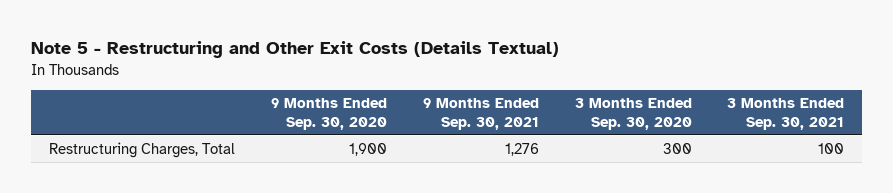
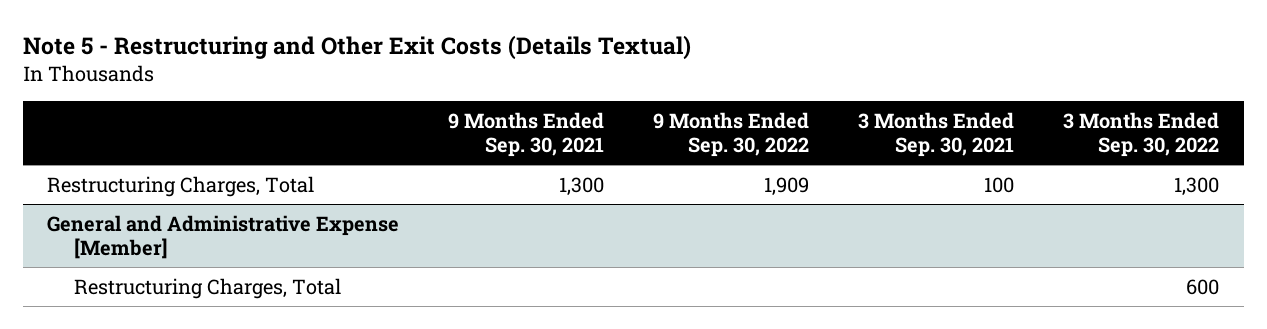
- | 9 Months Ended Sep. 30, 2020 | 9 Months Ended Sep. 30, 2021 | 3 Months Ended Sep. 30, 2020 | 3 Months Ended Sep. 30, 2021
+ | 9 Months Ended Sep. 30, 2021 | 9 Months Ended Sep. 30, 2022 | 3 Months Ended Sep. 30, 2021 | 3 Months Ended Sep. 30, 2022
- Restructuring Charges, Total | 1,900 | 1,276 | 300 | 100
+ Restructuring Charges, Total | 1,300 | 1,909 | 100 | 1,300
+ General and Administrative Expense [Member]
+ Restructuring Charges, Total | | | | 600

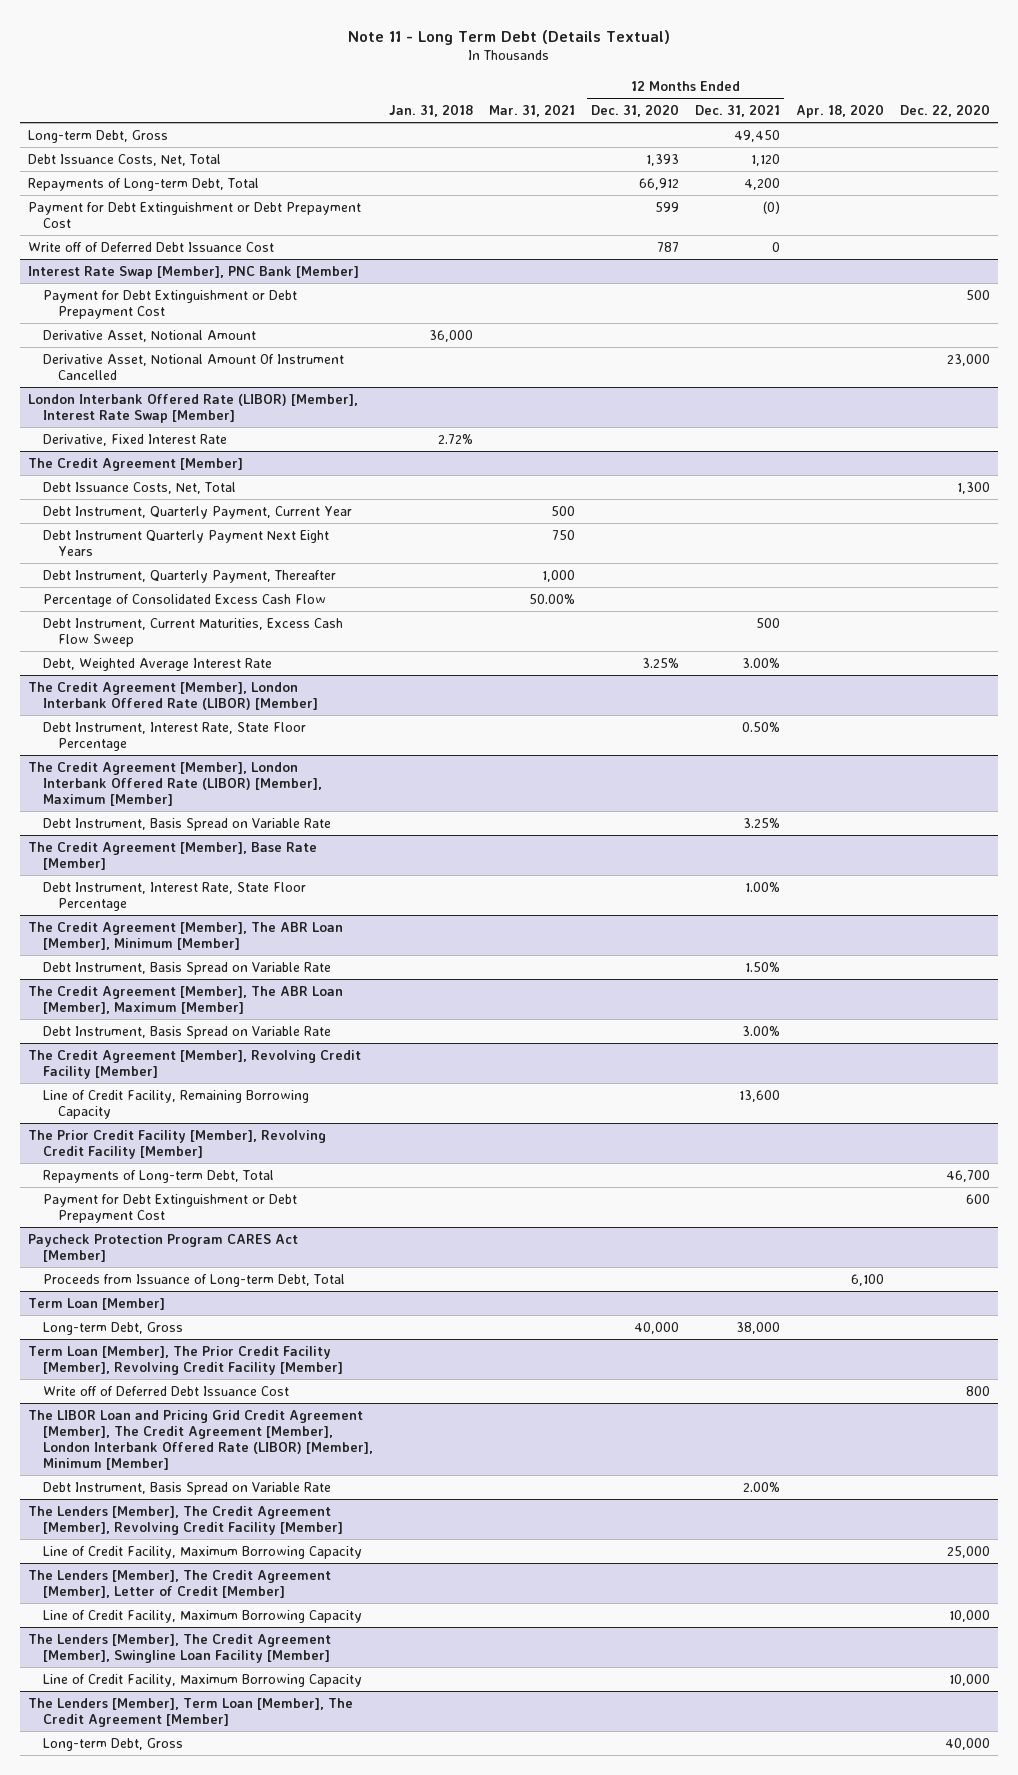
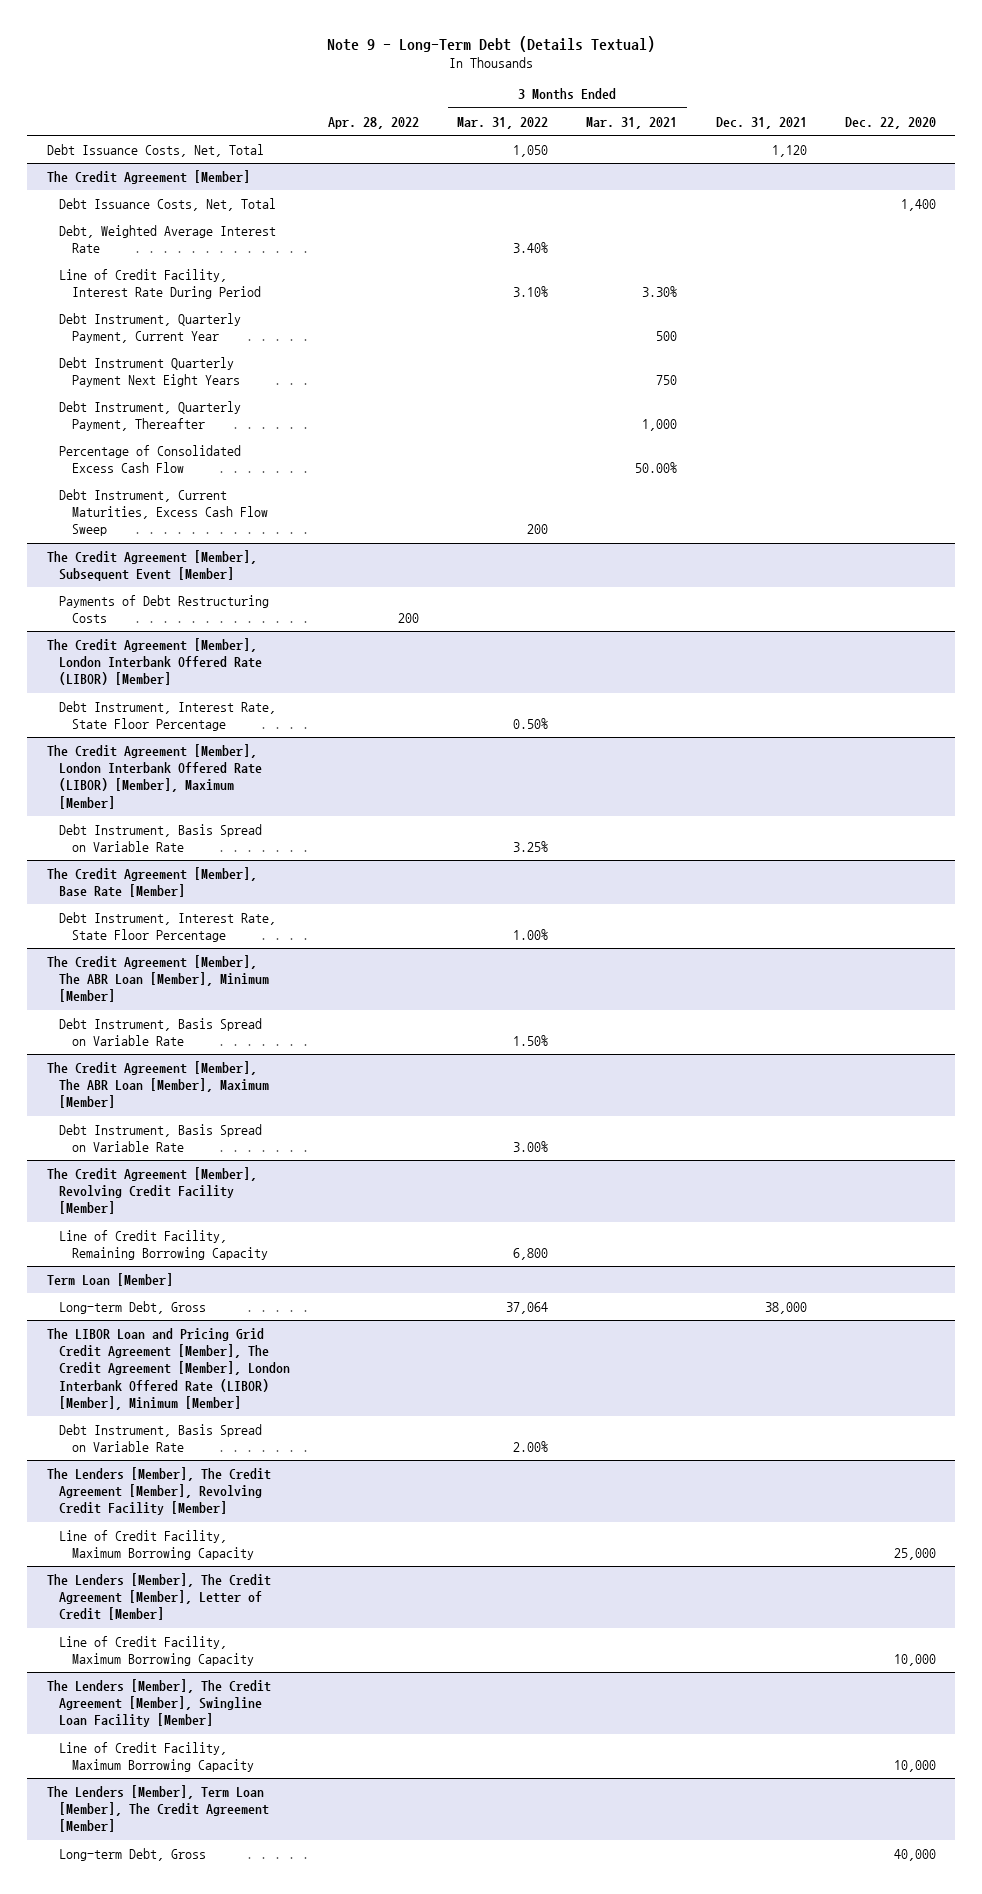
- Note 11 - Long Term Debt (Details Textual)
+ Note 9 - Long-Term Debt (Details Textual)
- | Jan. 31, 2018 | Mar. 31, 2021 | 12 Months Ended Dec. 31, 2020 | 12 Months Ended Dec. 31, 2021 | Apr. 18, 2020 | Dec. 22, 2020
+ | Apr. 28, 2022 | 3 Months Ended Mar. 31, 2022 | 3 Months Ended Mar. 31, 2021 | Dec. 31, 2021 | Dec. 22, 2020
- Long-term Debt, Gross | | | | 49,450 | |
- Repayments of Long-term Debt, Total | | | 66,912 | 4,200 | |
- Payment for Debt Extinguishment or Debt Prepayment Cost | | | 599 | (0) | |
- Write off of Deferred Debt Issuance Cost | | | 787 | 0 | |
- Interest Rate Swap [Member], PNC Bank [Member]
- Payment for Debt Extinguishment or Debt Prepayment Cost | | | | | | 500
- Derivative Asset, Notional Amount | 36,000 | | | | |
- Derivative Asset, Notional Amount Of Instrument Cancelled | | | | | | 23,000
- London Interbank Offered Rate (LIBOR) [Member], Interest Rate Swap [Member]
- Derivative, Fixed Interest Rate | 2.72% | | | | |
@ The Credit Agreement [Member]
- Debt Issuance Costs, Net, Total | | | | | | 1,300
+ Debt Issuance Costs, Net, Total | | | | | 1,400
moved up: Debt, Weighted Average Interest Rate | | 3.40% | | |
+ Line of Credit Facility, Interest Rate During Period | | 3.10% | 3.30% | |
+ The Credit Agreement [Member], Subsequent Event [Member]
+ Payments of Debt Restructuring Costs | 200 | | | |
- The Prior Credit Facility [Member], Revolving Credit Facility [Member]
- Repayments of Long-term Debt, Total | | | | | | 46,700
- Payment for Debt Extinguishment or Debt Prepayment Cost | | | | | | 600
- Paycheck Protection Program CARES Act [Member]
- Proceeds from Issuance of Long-term Debt, Total | | | | | 6,100 |
- Term Loan [Member], The Prior Credit Facility [Member], Revolving Credit Facility [Member]
- Write off of Deferred Debt Issuance Cost | | | | | | 800

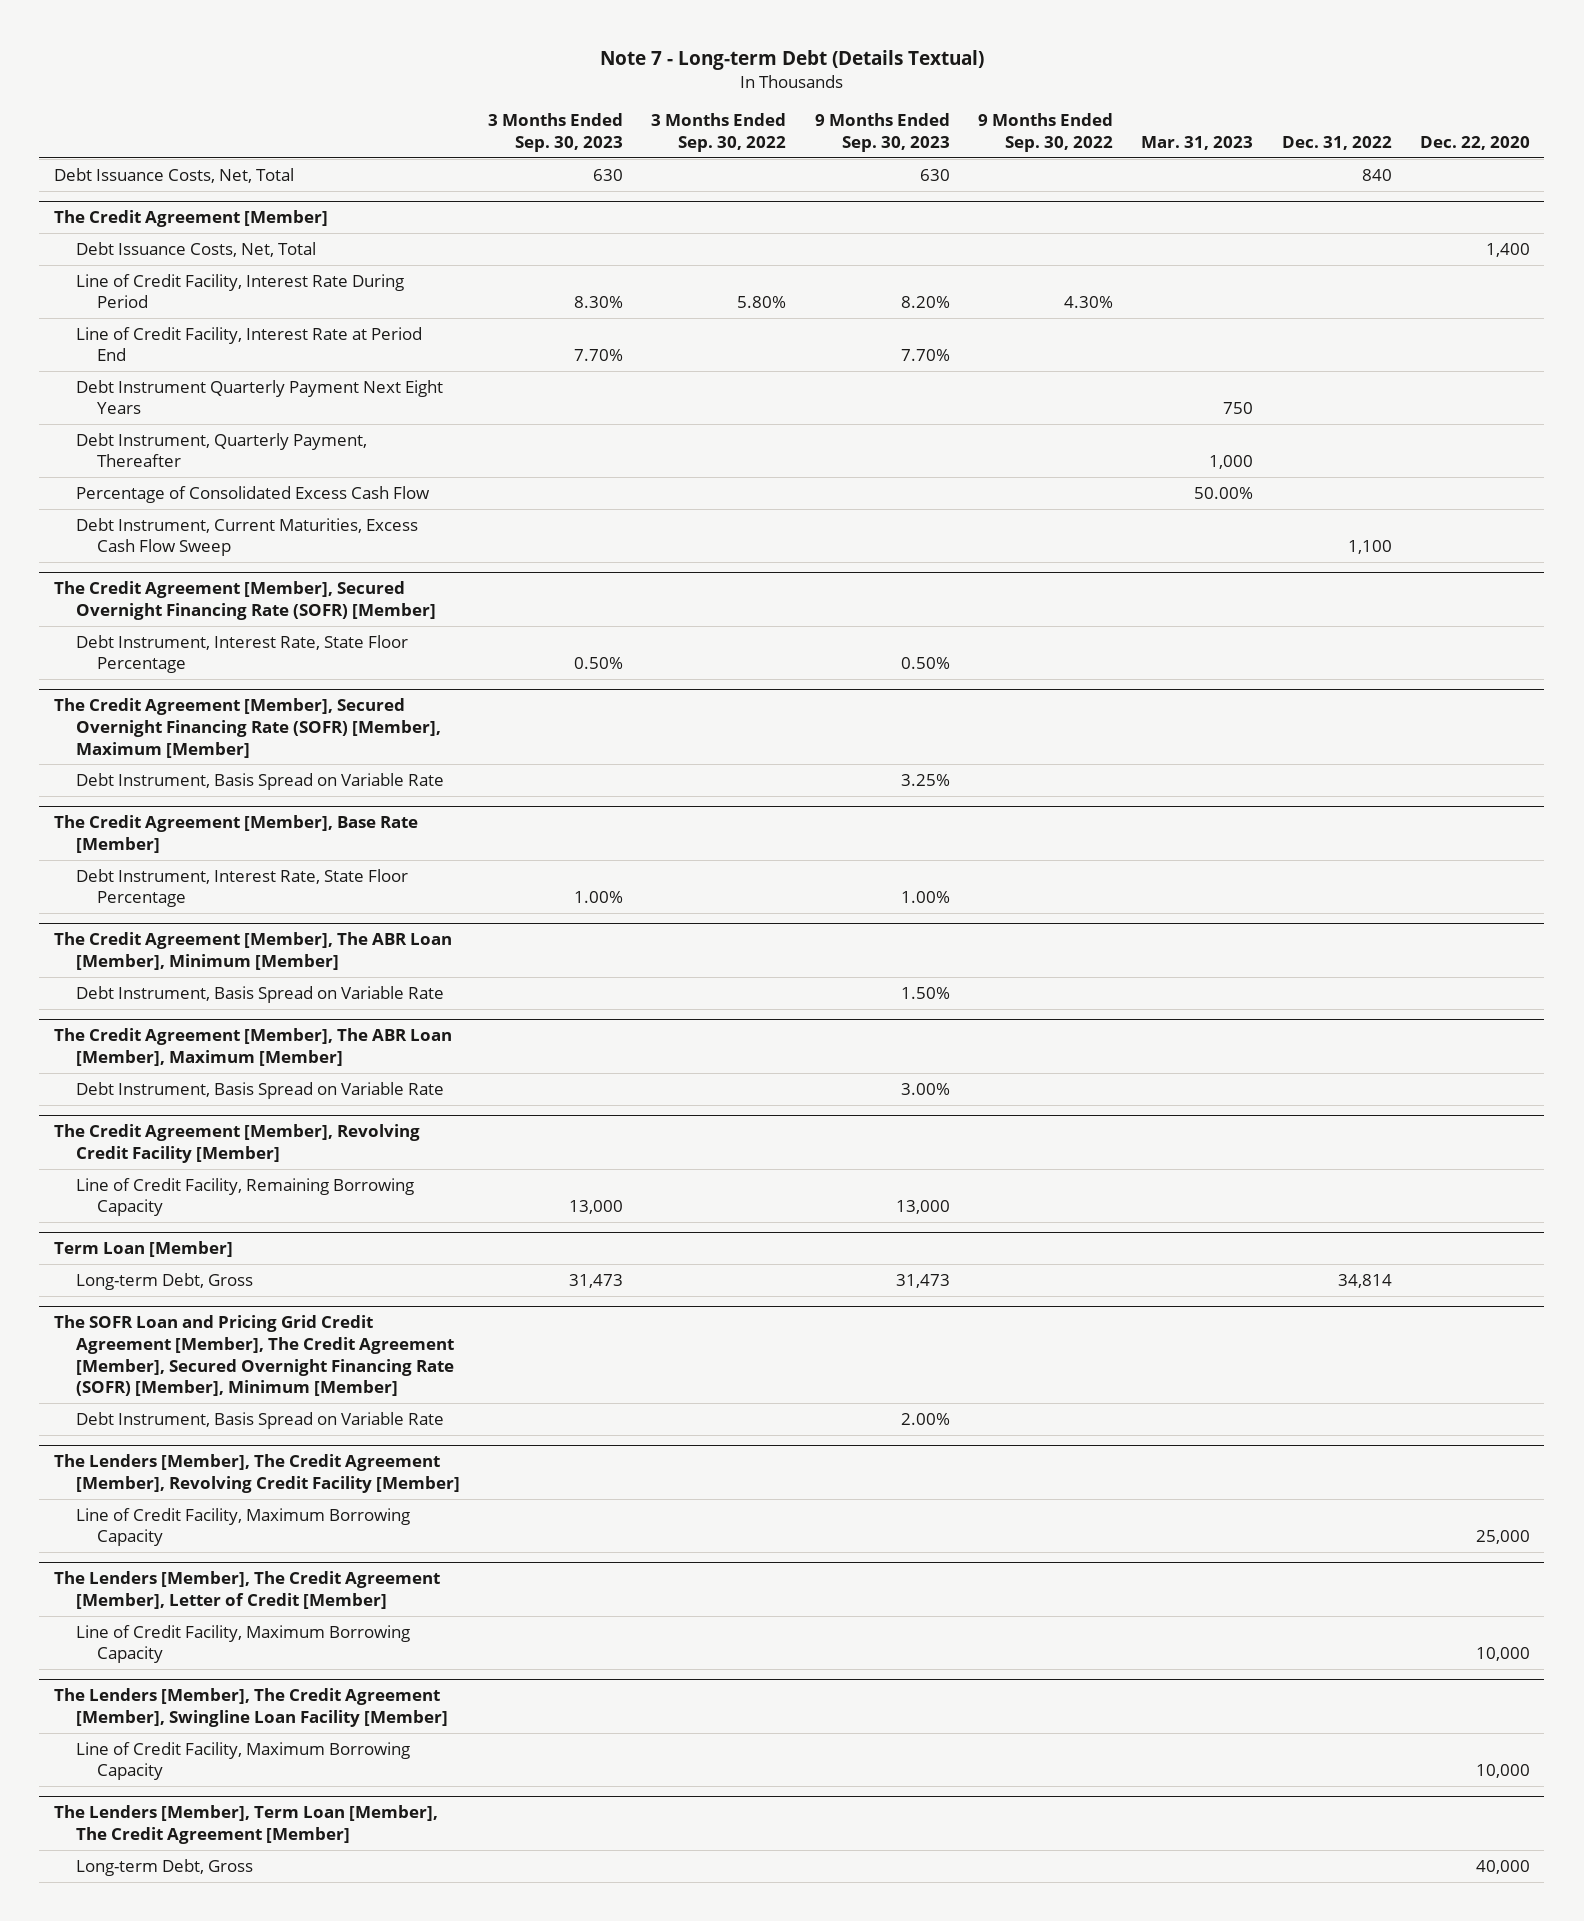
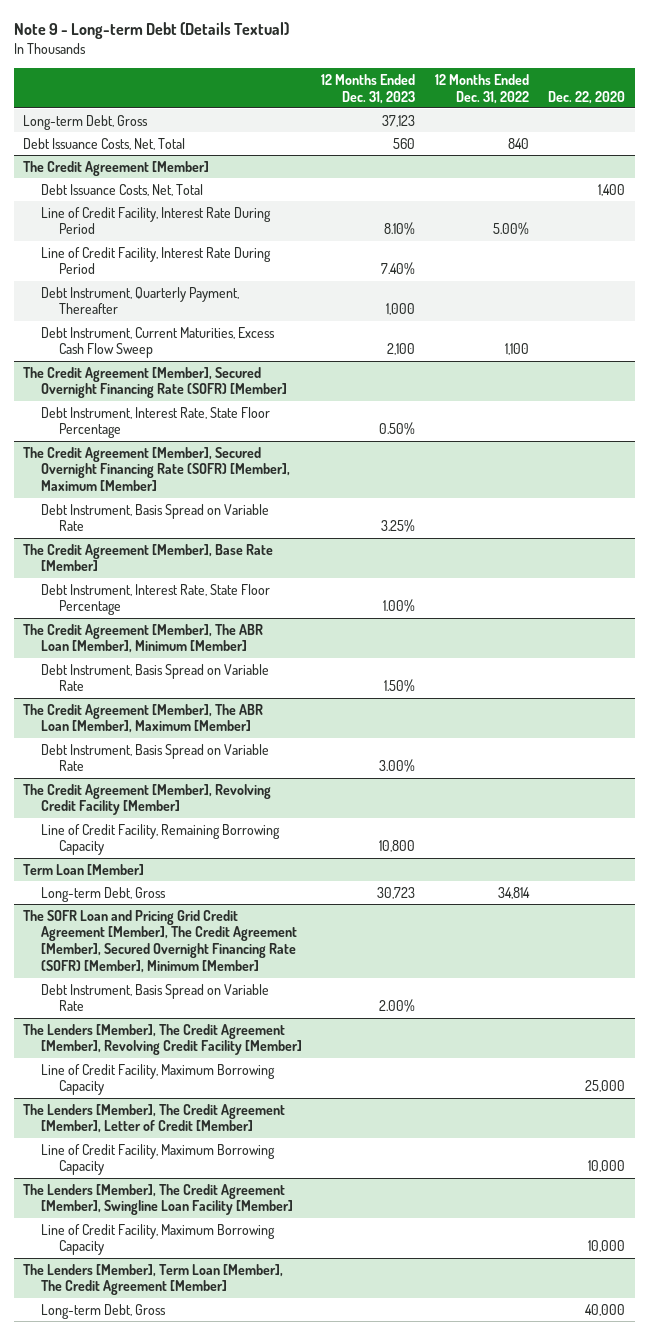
- Note 7 - Long-term Debt (Details Textual)
+ Note 9 - Long-term Debt (Details Textual)
- | 3 Months Ended Sep. 30, 2023 | 3 Months Ended Sep. 30, 2022 | 9 Months Ended Sep. 30, 2023 | 9 Months Ended Sep. 30, 2022 | Mar. 31, 2023 | Dec. 31, 2022 | Dec. 22, 2020
+ | 12 Months Ended Dec. 31, 2023 | 12 Months Ended Dec. 31, 2022 | Dec. 22, 2020
+ Long-term Debt, Gross | 37,123 | |
@ The Credit Agreement [Member]
- Line of Credit Facility, Interest Rate at Period End | 7.70% | | 7.70% | | | |
- Debt Instrument Quarterly Payment Next Eight Years | | | | | 750 | |
+ Line of Credit Facility, Interest Rate During Period | 7.40% | |
- Percentage of Consolidated Excess Cash Flow | | | | | 50.00% | |

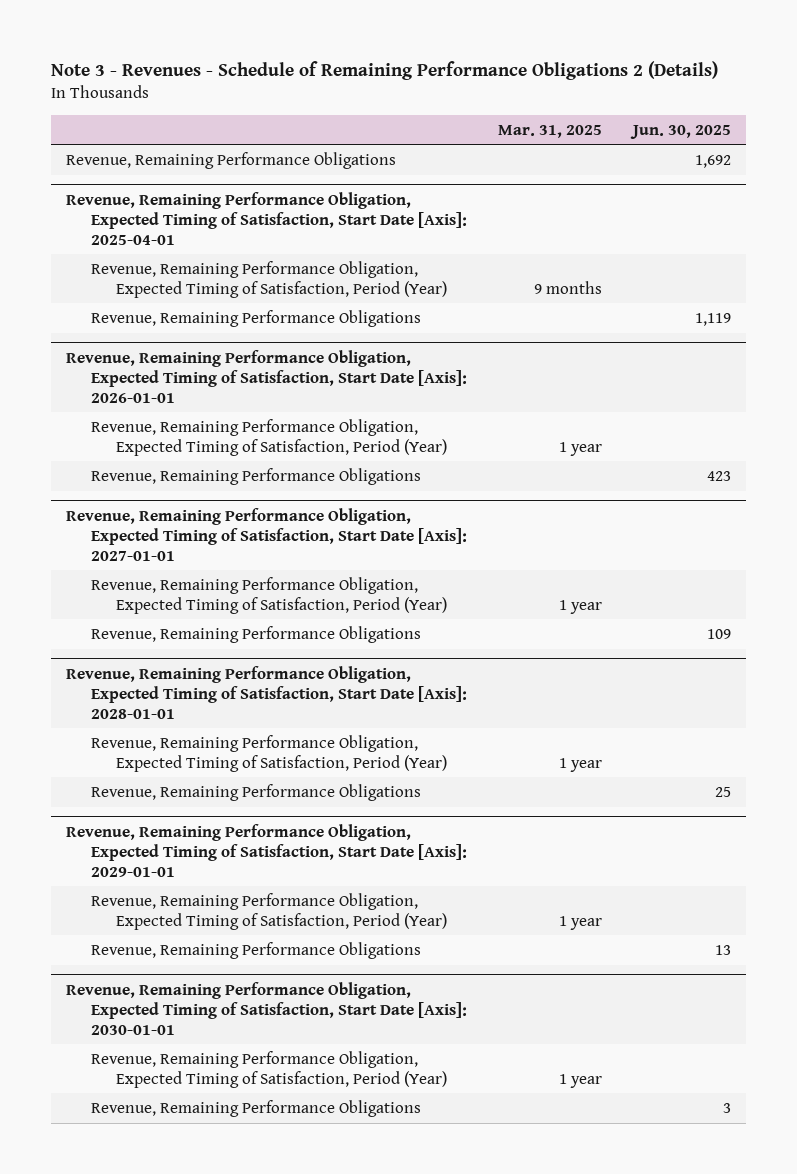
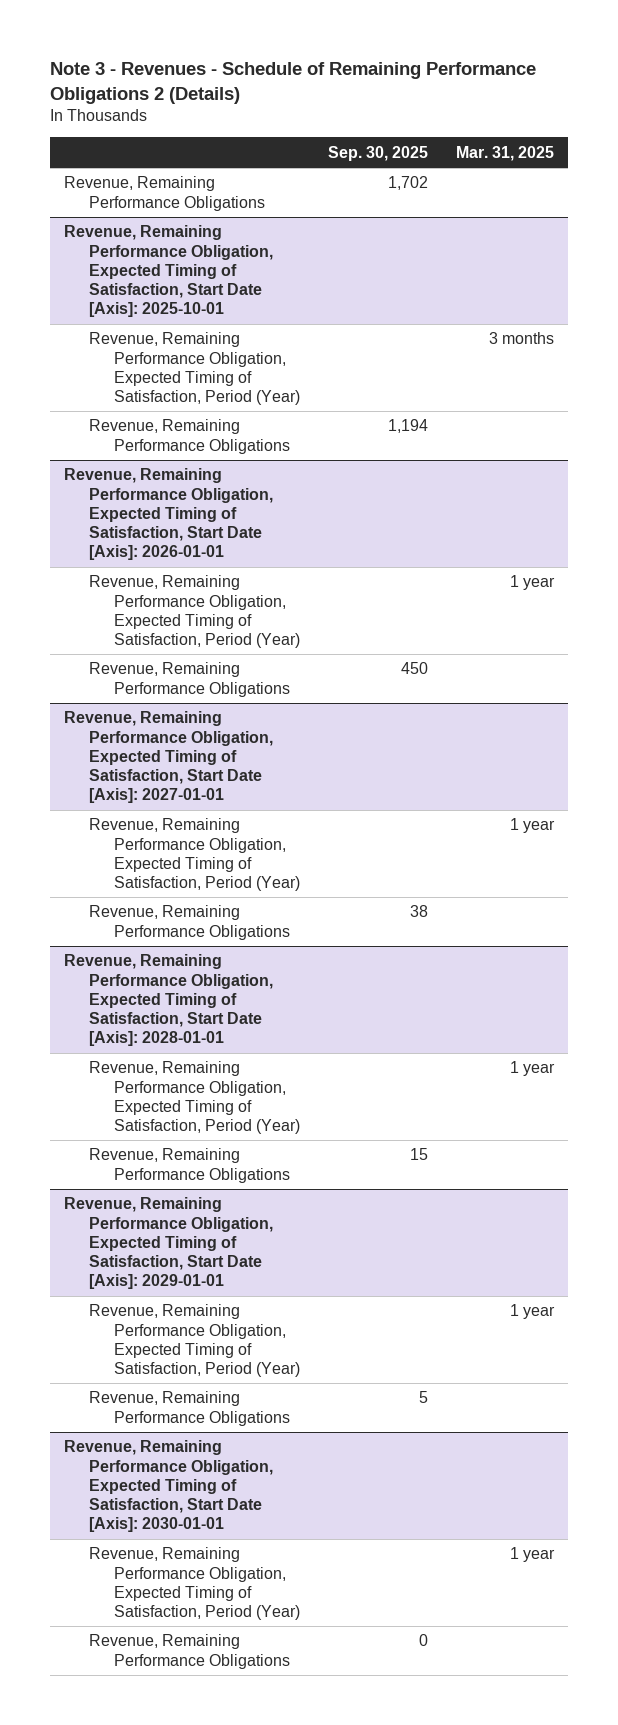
- | Mar. 31, 2025 | Jun. 30, 2025
+ | Sep. 30, 2025 | Mar. 31, 2025
- Revenue, Remaining Performance Obligation, Expected Timing of Satisfaction, Start Date [Axis]: 2025-04-01
- Revenue, Remaining Performance Obligation, Expected Timing of Satisfaction, Period (Year) | 9 months |
- Revenue, Remaining Performance Obligations | | 1,119
+ Revenue, Remaining Performance Obligation, Expected Timing of Satisfaction, Start Date [Axis]: 2025-10-01
+ Revenue, Remaining Performance Obligation, Expected Timing of Satisfaction, Period (Year) | | 3 months
+ Revenue, Remaining Performance Obligations | 1,194 |

